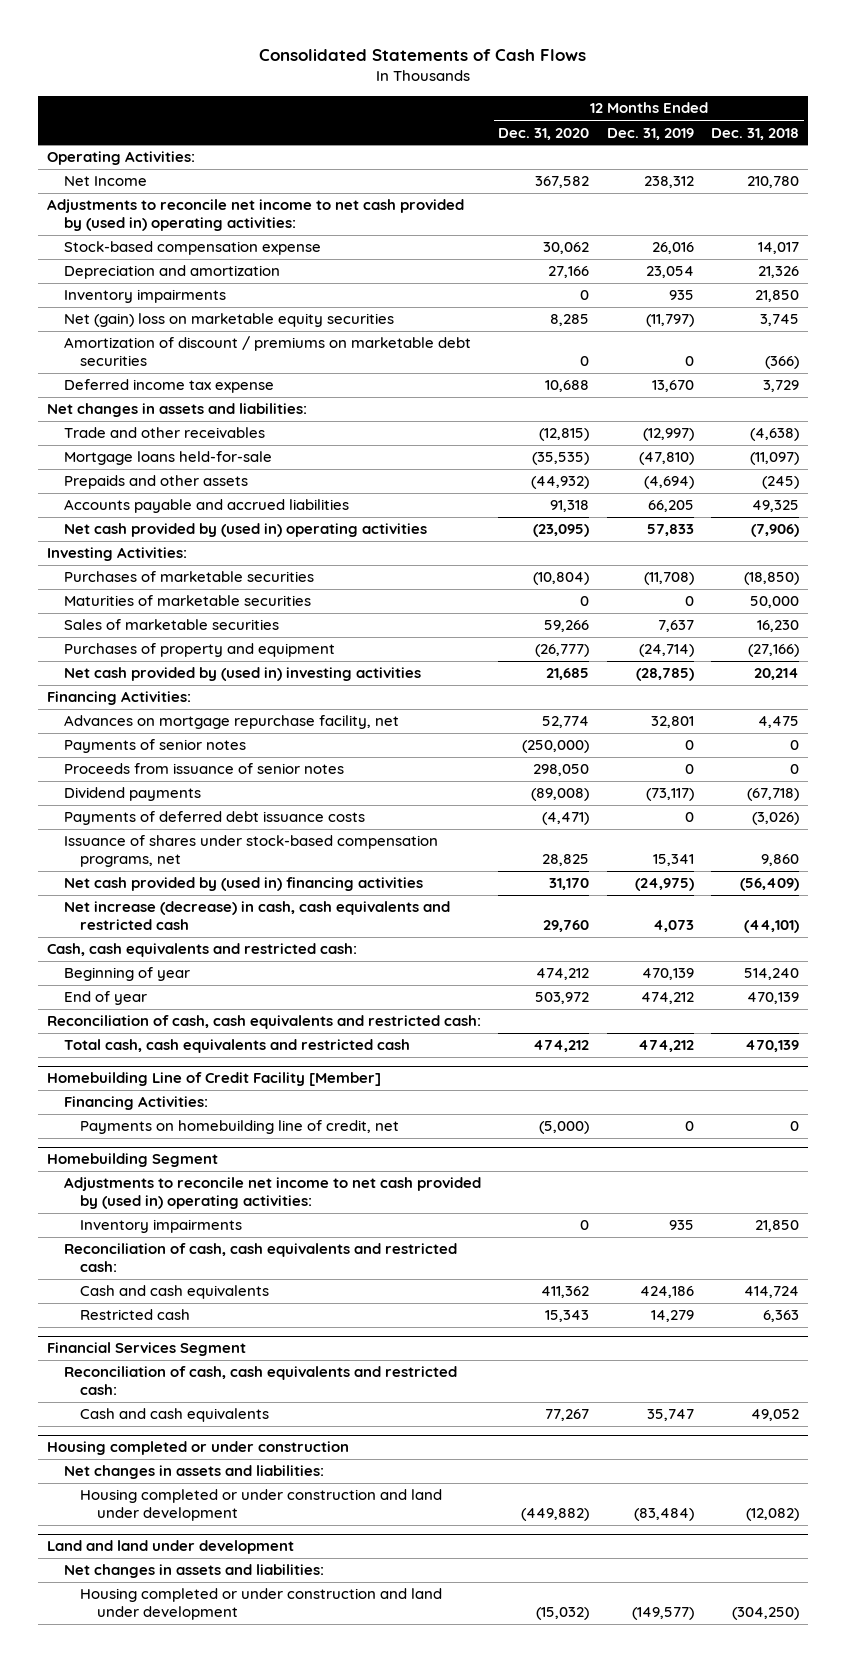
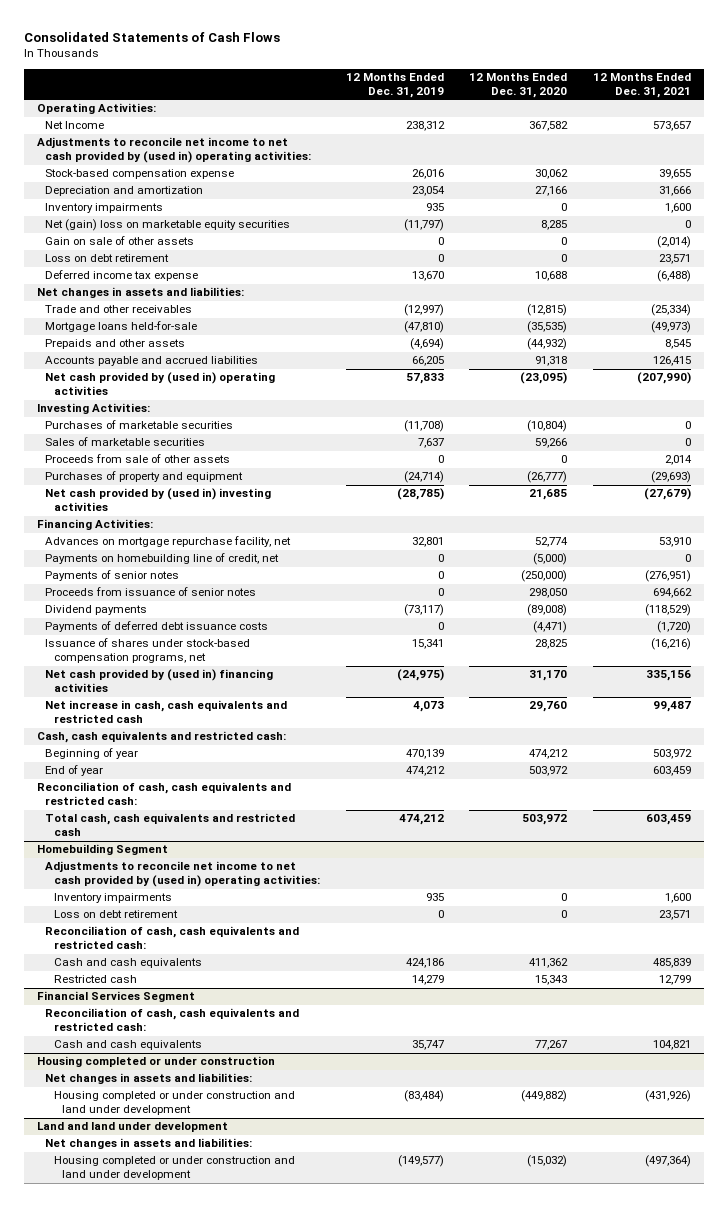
- | 12 Months Ended Dec. 31, 2020 | 12 Months Ended Dec. 31, 2019 | 12 Months Ended Dec. 31, 2018
+ | 12 Months Ended Dec. 31, 2019 | 12 Months Ended Dec. 31, 2020 | 12 Months Ended Dec. 31, 2021
- Amortization of discount / premiums on marketable debt securities | 0 | 0 | (366)
+ Gain on sale of other assets | 0 | 0 | (2,014)
+ Loss on debt retirement | 0 | 0 | 23,571
- Maturities of marketable securities | 0 | 0 | 50,000
+ Proceeds from sale of other assets | 0 | 0 | 2,014
+ Payments on homebuilding line of credit, net | 0 | (5,000) | 0
- Net increase (decrease) in cash, cash equivalents and restricted cash | 29,760 | 4,073 | (44,101)
+ Net increase in cash, cash equivalents and restricted cash | 4,073 | 29,760 | 99,487
- Total cash, cash equivalents and restricted cash | 474,212 | 474,212 | 470,139
- Homebuilding Line of Credit Facility [Member]
- Financing Activities:
- Payments on homebuilding line of credit, net | (5,000) | 0 | 0
+ Total cash, cash equivalents and restricted cash | 474,212 | 503,972 | 603,459
@ Homebuilding Segment
+ Loss on debt retirement | 0 | 0 | 23,571

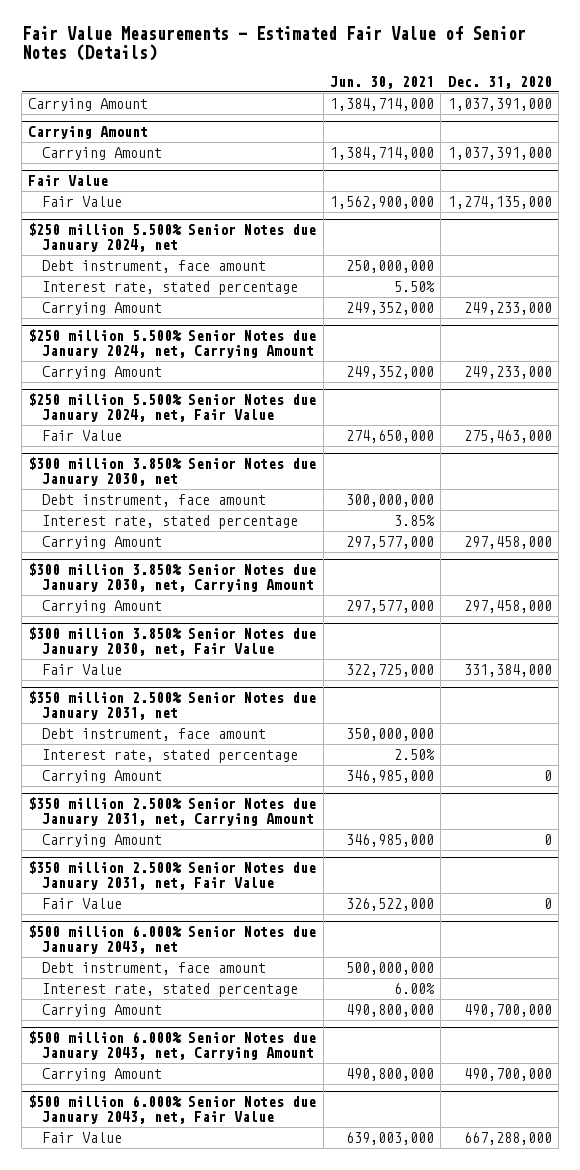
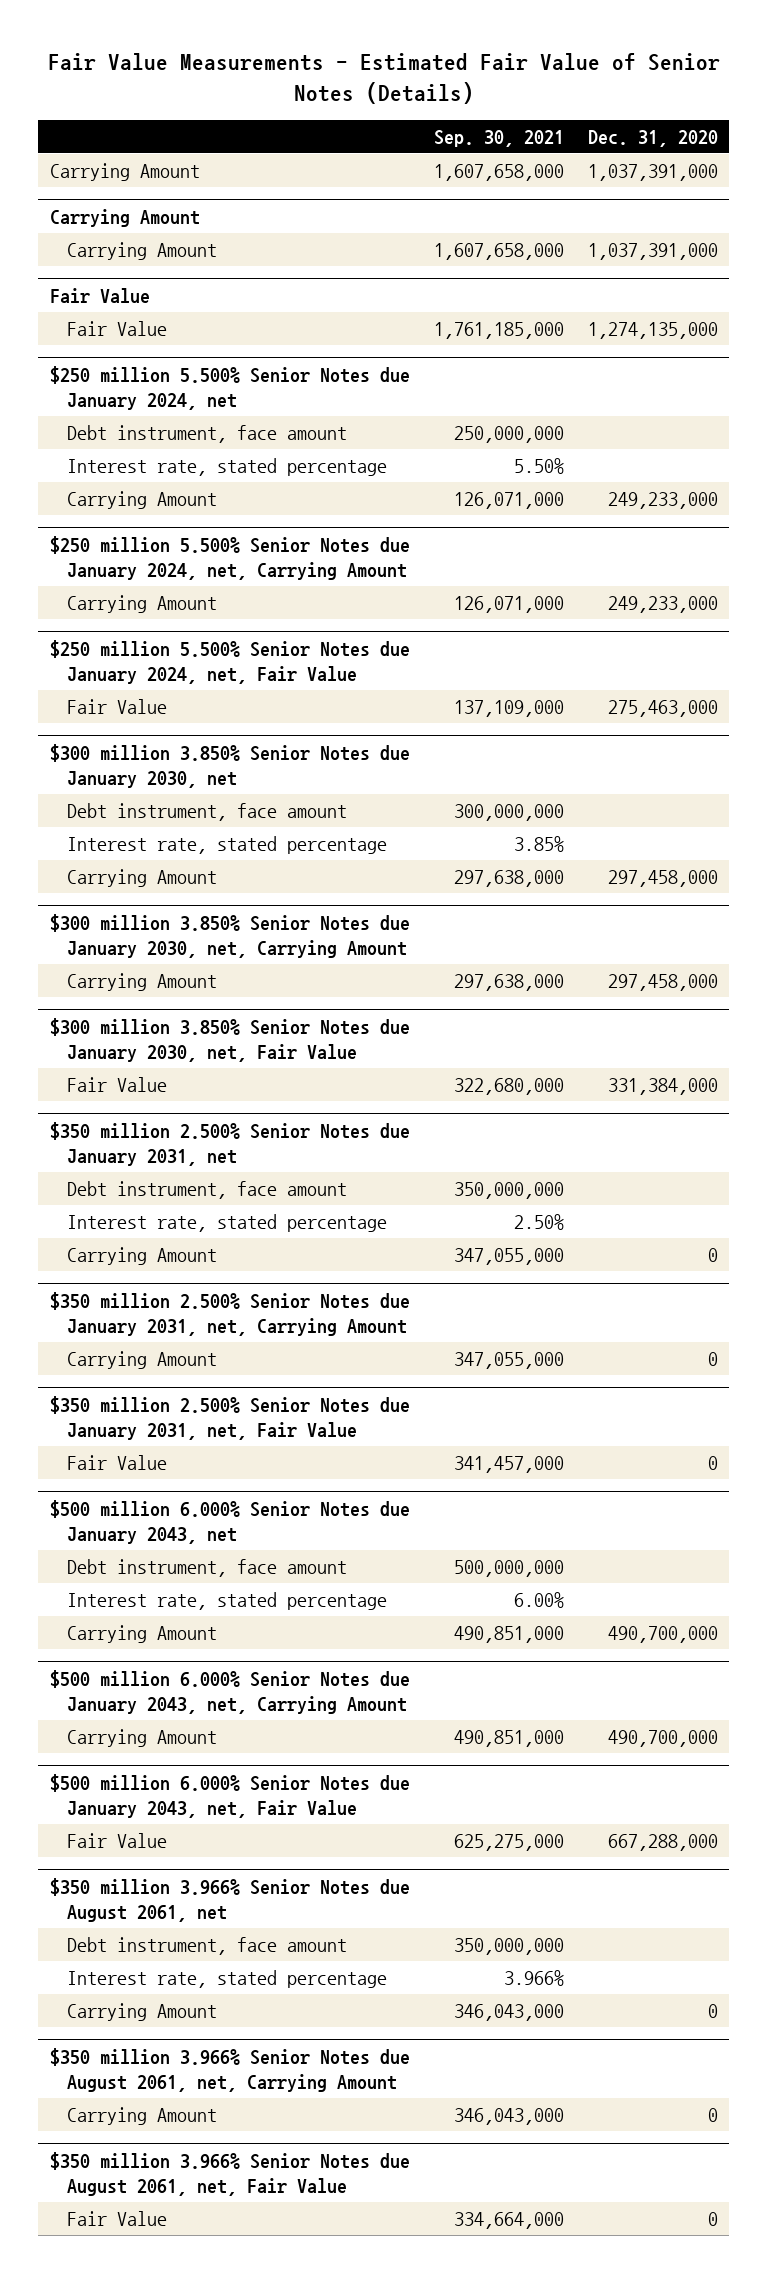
- | Jun. 30, 2021 | Dec. 31, 2020
+ | Sep. 30, 2021 | Dec. 31, 2020
+ $350 million 3.966% Senior Notes due August 2061, net
+ Debt instrument, face amount | 350,000,000 |
+ Interest rate, stated percentage | 3.966% |
+ Carrying Amount | 346,043,000 | 0
+ $350 million 3.966% Senior Notes due August 2061, net, Carrying Amount
+ Carrying Amount | 346,043,000 | 0
+ $350 million 3.966% Senior Notes due August 2061, net, Fair Value
+ Fair Value | 334,664,000 | 0

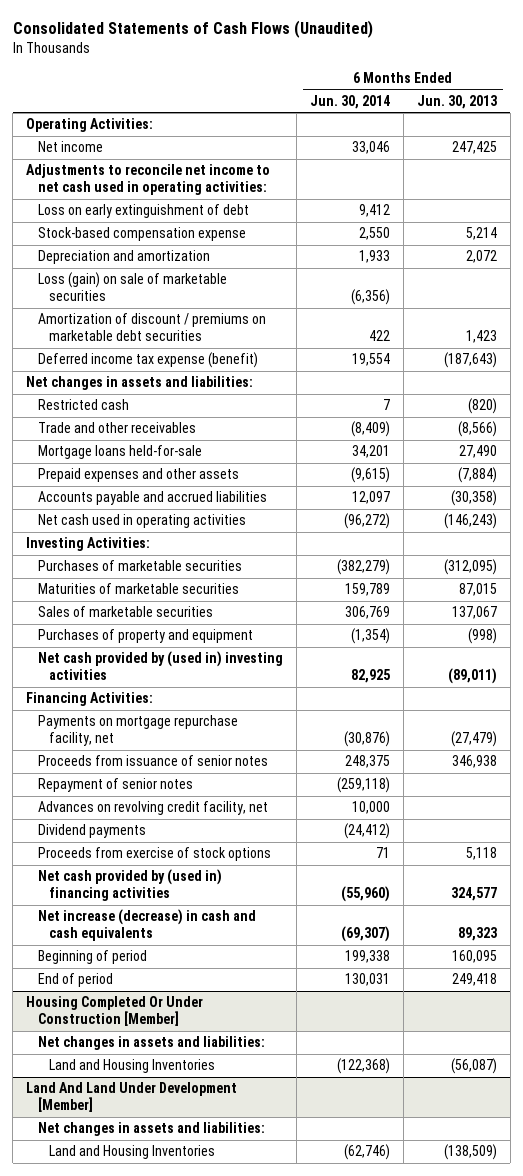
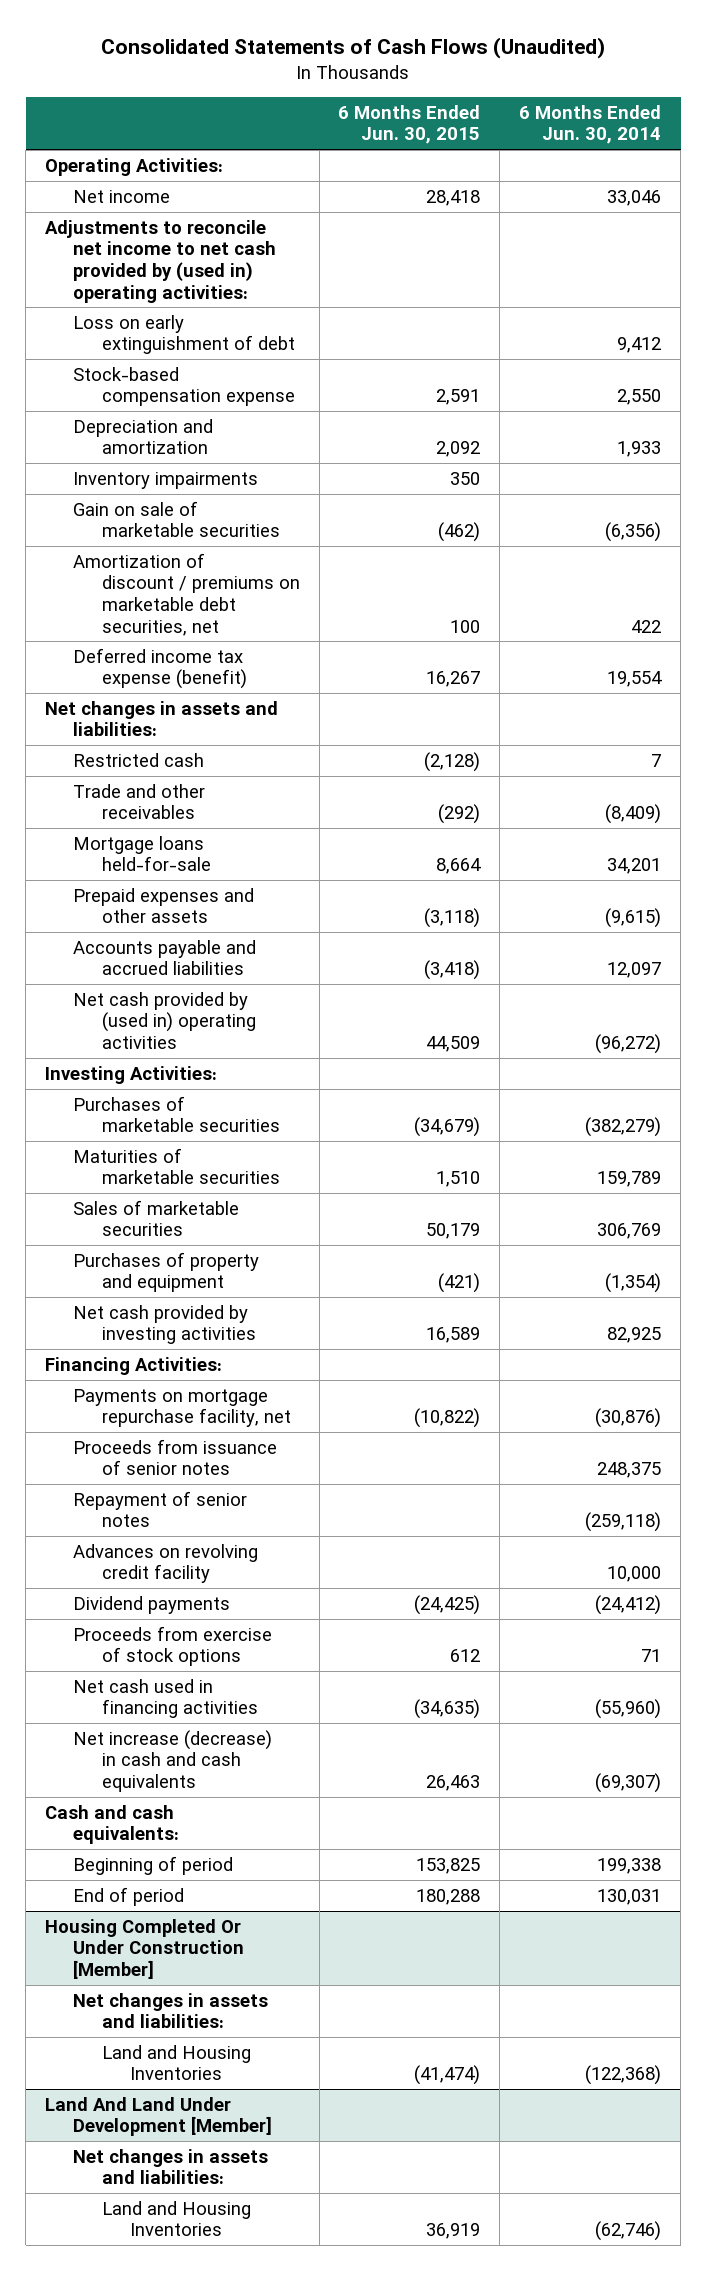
- | 6 Months Ended Jun. 30, 2014 | 6 Months Ended Jun. 30, 2013
+ | 6 Months Ended Jun. 30, 2015 | 6 Months Ended Jun. 30, 2014
- Adjustments to reconcile net income to net cash used in operating activities:
+ Adjustments to reconcile net income to net cash provided by (used in) operating activities:
- Loss (gain) on sale of marketable securities | (6,356) |
- Amortization of discount / premiums on marketable debt securities | 422 | 1,423
+ Inventory impairments | 350 |
+ Gain on sale of marketable securities | (462) | (6,356)
+ Amortization of discount / premiums on marketable debt securities, net | 100 | 422
- Net cash used in operating activities | (96,272) | (146,243)
+ Net cash provided by (used in) operating activities | 44,509 | (96,272)
- Net cash provided by (used in) investing activities | 82,925 | (89,011)
+ Net cash provided by investing activities | 16,589 | 82,925
- Advances on revolving credit facility, net | 10,000 |
+ Advances on revolving credit facility | | 10,000
- Net cash provided by (used in) financing activities | (55,960) | 324,577
+ Net cash used in financing activities | (34,635) | (55,960)
+ Cash and cash equivalents:

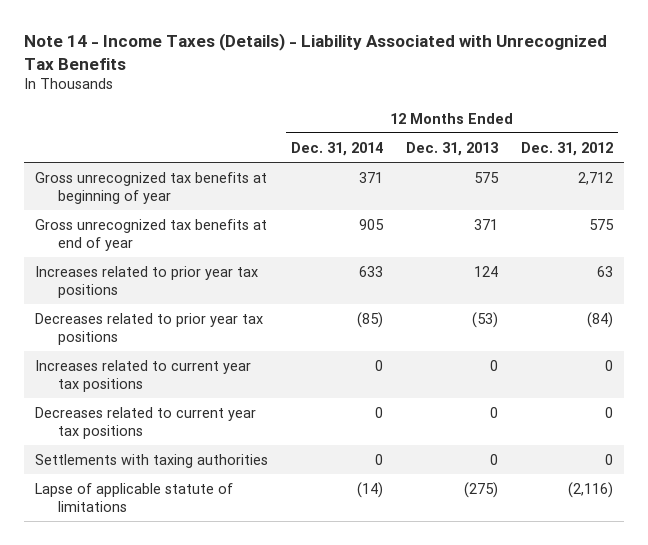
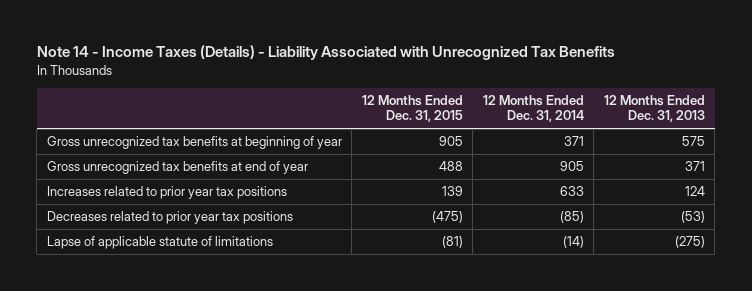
- | 12 Months Ended Dec. 31, 2014 | 12 Months Ended Dec. 31, 2013 | 12 Months Ended Dec. 31, 2012
+ | 12 Months Ended Dec. 31, 2015 | 12 Months Ended Dec. 31, 2014 | 12 Months Ended Dec. 31, 2013
- Increases related to current year tax positions | 0 | 0 | 0
- Decreases related to current year tax positions | 0 | 0 | 0
- Settlements with taxing authorities | 0 | 0 | 0

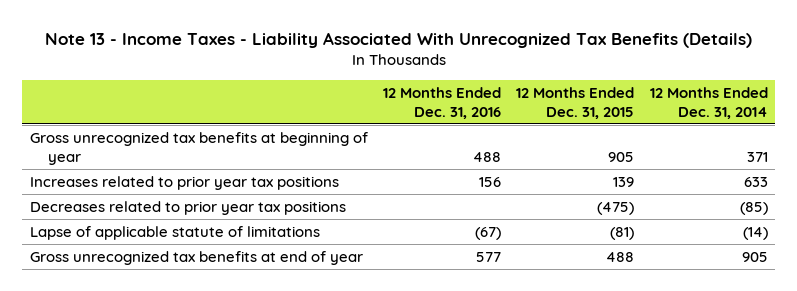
- Note 14 - Income Taxes (Details) - Liability Associated with Unrecognized Tax Benefits
+ Note 13 - Income Taxes - Liability Associated With Unrecognized Tax Benefits (Details)
- | 12 Months Ended Dec. 31, 2015 | 12 Months Ended Dec. 31, 2014 | 12 Months Ended Dec. 31, 2013
+ | 12 Months Ended Dec. 31, 2016 | 12 Months Ended Dec. 31, 2015 | 12 Months Ended Dec. 31, 2014
moved down: Gross unrecognized tax benefits at end of year | 577 | 488 | 905

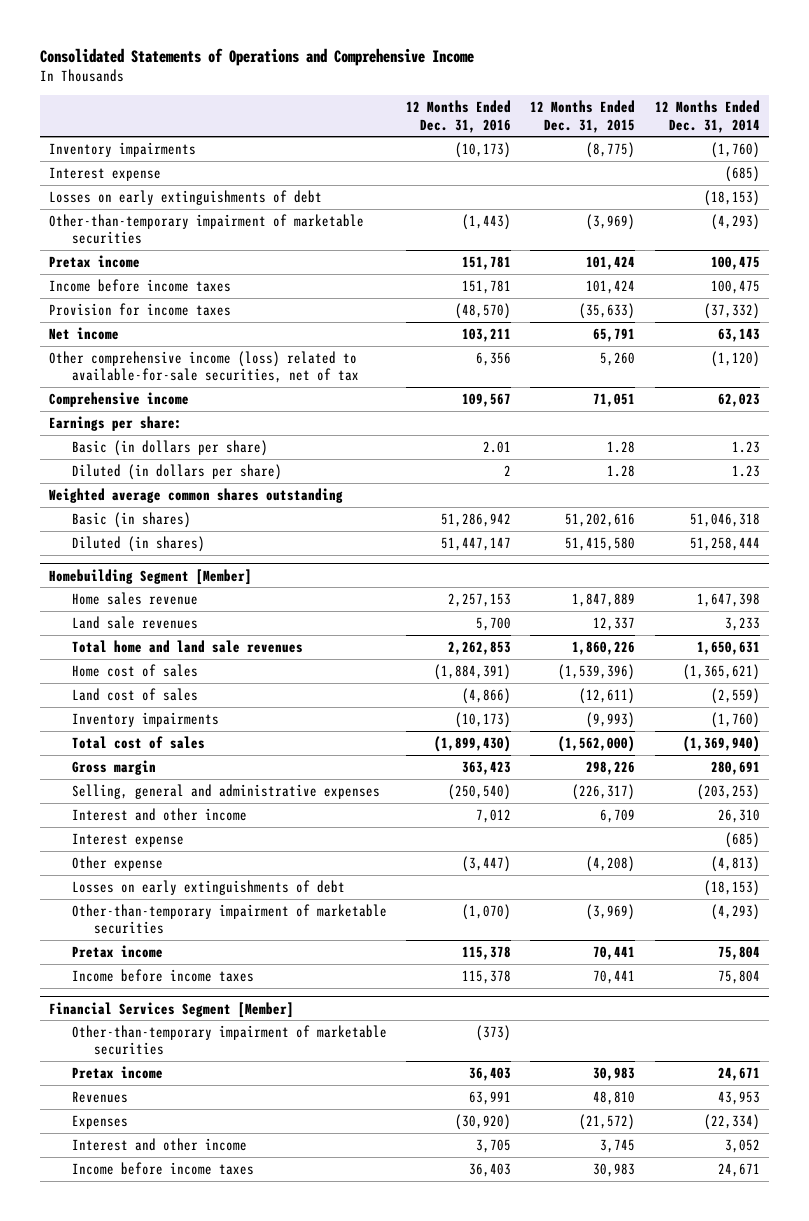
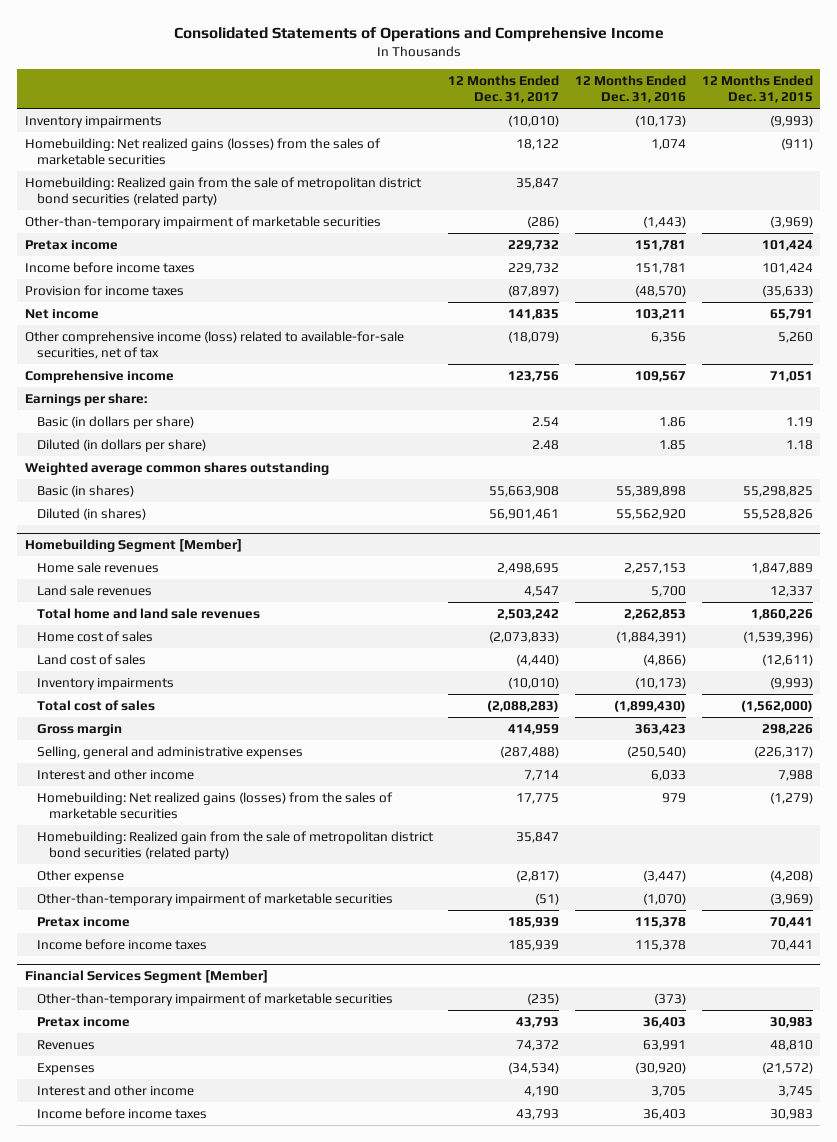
- | 12 Months Ended Dec. 31, 2016 | 12 Months Ended Dec. 31, 2015 | 12 Months Ended Dec. 31, 2014
+ | 12 Months Ended Dec. 31, 2017 | 12 Months Ended Dec. 31, 2016 | 12 Months Ended Dec. 31, 2015
- Inventory impairments | (10,173) | (8,775) | (1,760)
- Interest expense | | | (685)
- Losses on early extinguishments of debt | | | (18,153)
+ Inventory impairments | (10,010) | (10,173) | (9,993)
+ Homebuilding: Net realized gains (losses) from the sales of marketable securities | 18,122 | 1,074 | (911)
+ Homebuilding: Realized gain from the sale of metropolitan district bond securities (related party) | 35,847 | |
- Basic (in dollars per share) | 2.01 | 1.28 | 1.23
- Diluted (in dollars per share) | 2 | 1.28 | 1.23
+ Basic (in dollars per share) | 2.54 | 1.86 | 1.19
+ Diluted (in dollars per share) | 2.48 | 1.85 | 1.18
- Basic (in shares) | 51,286,942 | 51,202,616 | 51,046,318
- Diluted (in shares) | 51,447,147 | 51,415,580 | 51,258,444
+ Basic (in shares) | 55,663,908 | 55,389,898 | 55,298,825
+ Diluted (in shares) | 56,901,461 | 55,562,920 | 55,528,826
@ Homebuilding Segment [Member]
- Home sales revenue | 2,257,153 | 1,847,889 | 1,647,398
+ Home sale revenues | 2,498,695 | 2,257,153 | 1,847,889
- Interest and other income | 7,012 | 6,709 | 26,310
- Interest expense | | | (685)
+ Interest and other income | 7,714 | 6,033 | 7,988
+ Homebuilding: Net realized gains (losses) from the sales of marketable securities | 17,775 | 979 | (1,279)
+ Homebuilding: Realized gain from the sale of metropolitan district bond securities (related party) | 35,847 | |
- Losses on early extinguishments of debt | | | (18,153)

